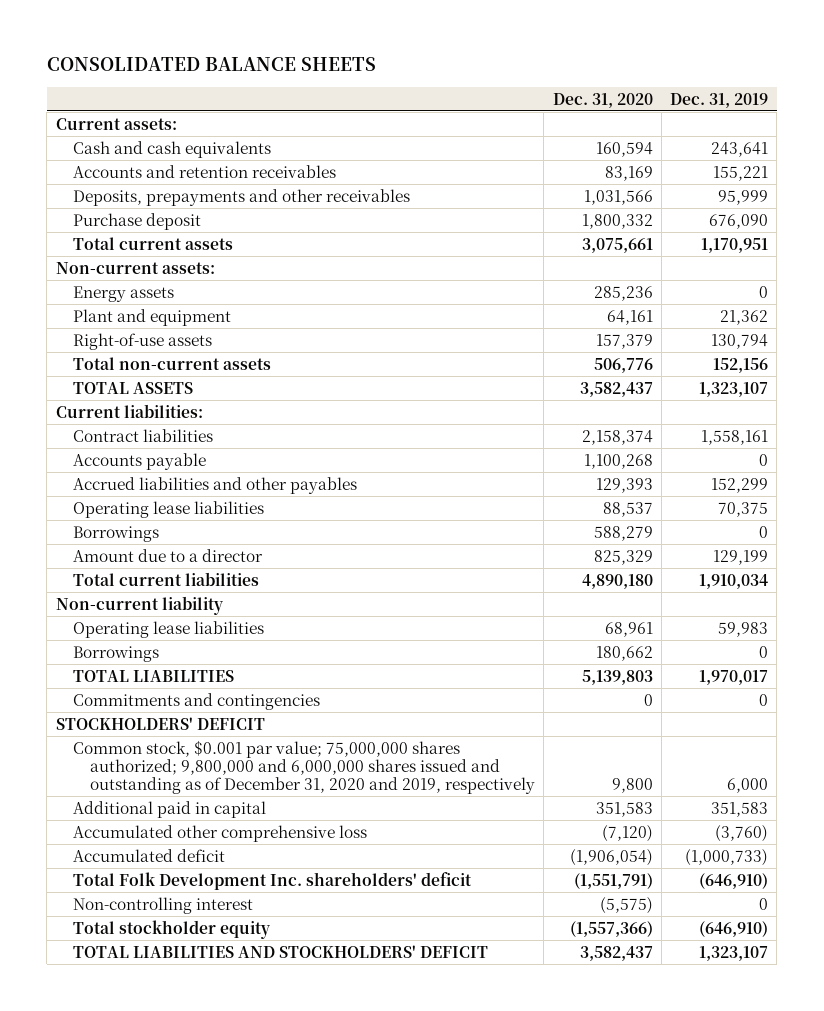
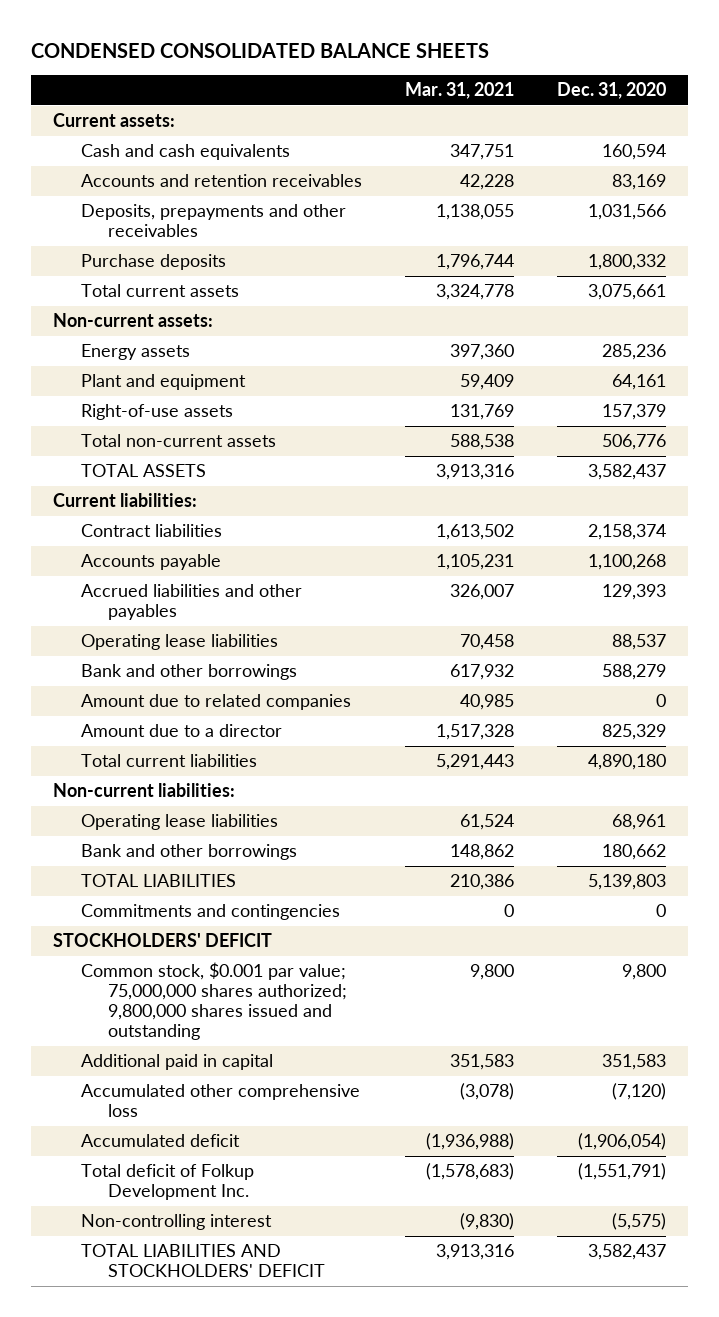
- CONSOLIDATED BALANCE SHEETS
+ CONDENSED CONSOLIDATED BALANCE SHEETS
- | Dec. 31, 2020 | Dec. 31, 2019
+ | Mar. 31, 2021 | Dec. 31, 2020
- Purchase deposit | 1,800,332 | 676,090
+ Purchase deposits | 1,796,744 | 1,800,332
- Borrowings | 588,279 | 0
+ Bank and other borrowings | 617,932 | 588,279
+ Amount due to related companies | 40,985 | 0
- Non-current liability
+ Non-current liabilities:
- Borrowings | 180,662 | 0
+ Bank and other borrowings | 148,862 | 180,662
- Common stock, $0.001 par value; 75,000,000 shares authorized; 9,800,000 and 6,000,000 shares issued and outstanding as of December 31, 2020 and 2019, respectively | 9,800 | 6,000
+ Common stock, $0.001 par value; 75,000,000 shares authorized; 9,800,000 shares issued and outstanding | 9,800 | 9,800
- Total Folk Development Inc. shareholders' deficit | (1,551,791) | (646,910)
+ Total deficit of Folkup Development Inc. | (1,578,683) | (1,551,791)
- Total stockholder equity | (1,557,366) | (646,910)

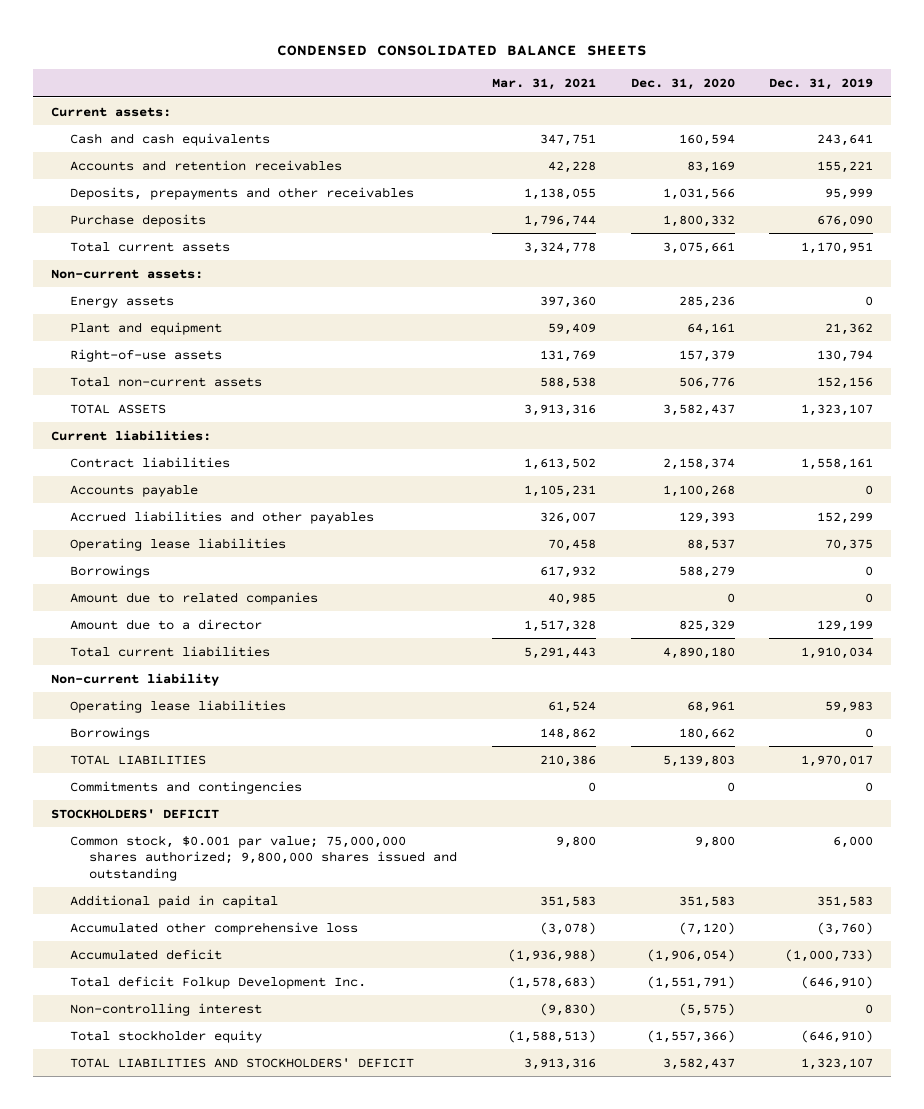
- | Mar. 31, 2021 | Dec. 31, 2020
+ | Mar. 31, 2021 | Dec. 31, 2020 | Dec. 31, 2019
- Bank and other borrowings | 617,932 | 588,279
+ Borrowings | 617,932 | 588,279 | 0
- Non-current liabilities:
+ Non-current liability
- Bank and other borrowings | 148,862 | 180,662
+ Borrowings | 148,862 | 180,662 | 0
- Total deficit of Folkup Development Inc. | (1,578,683) | (1,551,791)
+ Total deficit Folkup Development Inc. | (1,578,683) | (1,551,791) | (646,910)
+ Total stockholder equity | (1,588,513) | (1,557,366) | (646,910)

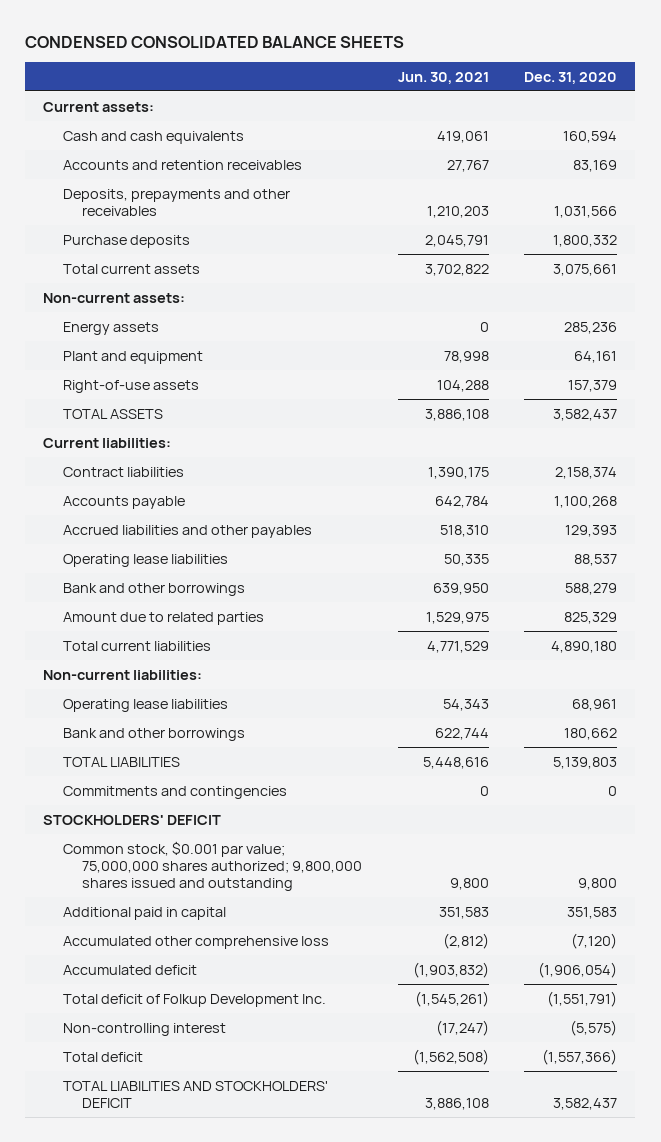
- | Mar. 31, 2021 | Dec. 31, 2020 | Dec. 31, 2019
+ | Jun. 30, 2021 | Dec. 31, 2020
- Total non-current assets | 588,538 | 506,776 | 152,156
- Borrowings | 617,932 | 588,279 | 0
- Amount due to related companies | 40,985 | 0 | 0
- Amount due to a director | 1,517,328 | 825,329 | 129,199
+ Bank and other borrowings | 639,950 | 588,279
+ Amount due to related parties | 1,529,975 | 825,329
- Non-current liability
+ Non-current liabilities:
- Borrowings | 148,862 | 180,662 | 0
+ Bank and other borrowings | 622,744 | 180,662
- Total deficit Folkup Development Inc. | (1,578,683) | (1,551,791) | (646,910)
+ Total deficit of Folkup Development Inc. | (1,545,261) | (1,551,791)
- Total stockholder equity | (1,588,513) | (1,557,366) | (646,910)
+ Total deficit | (1,562,508) | (1,557,366)

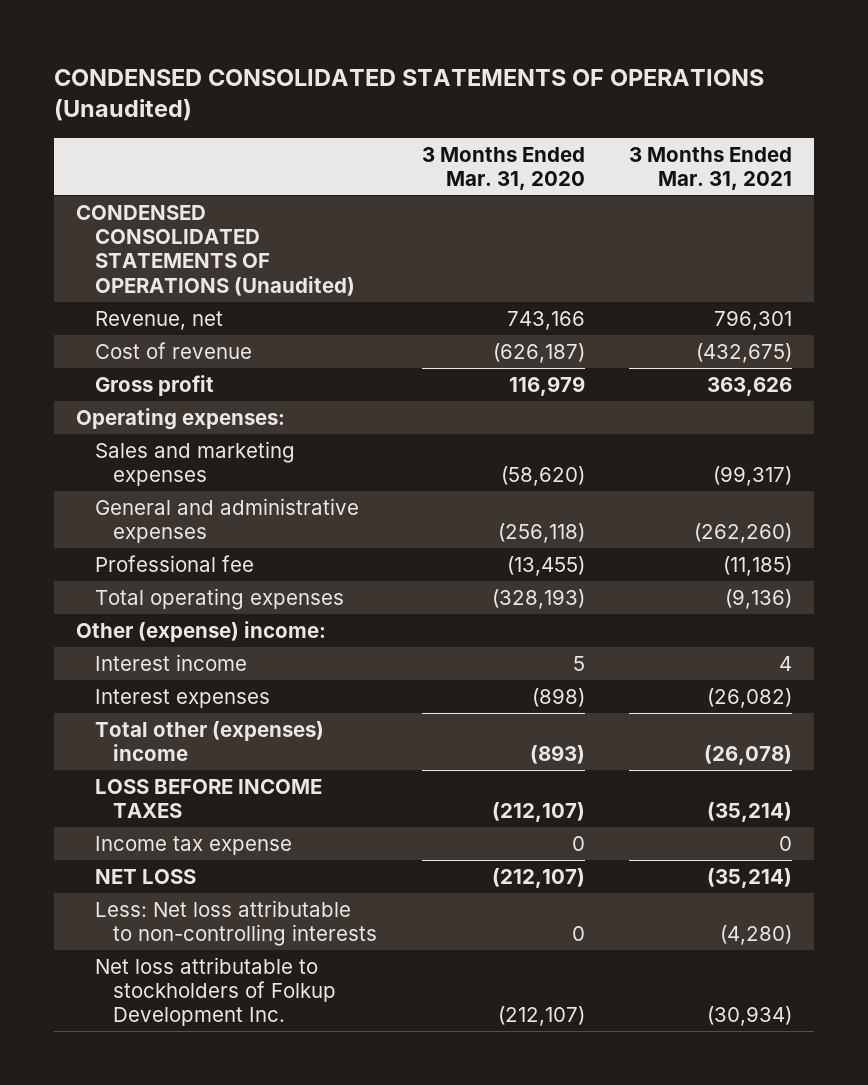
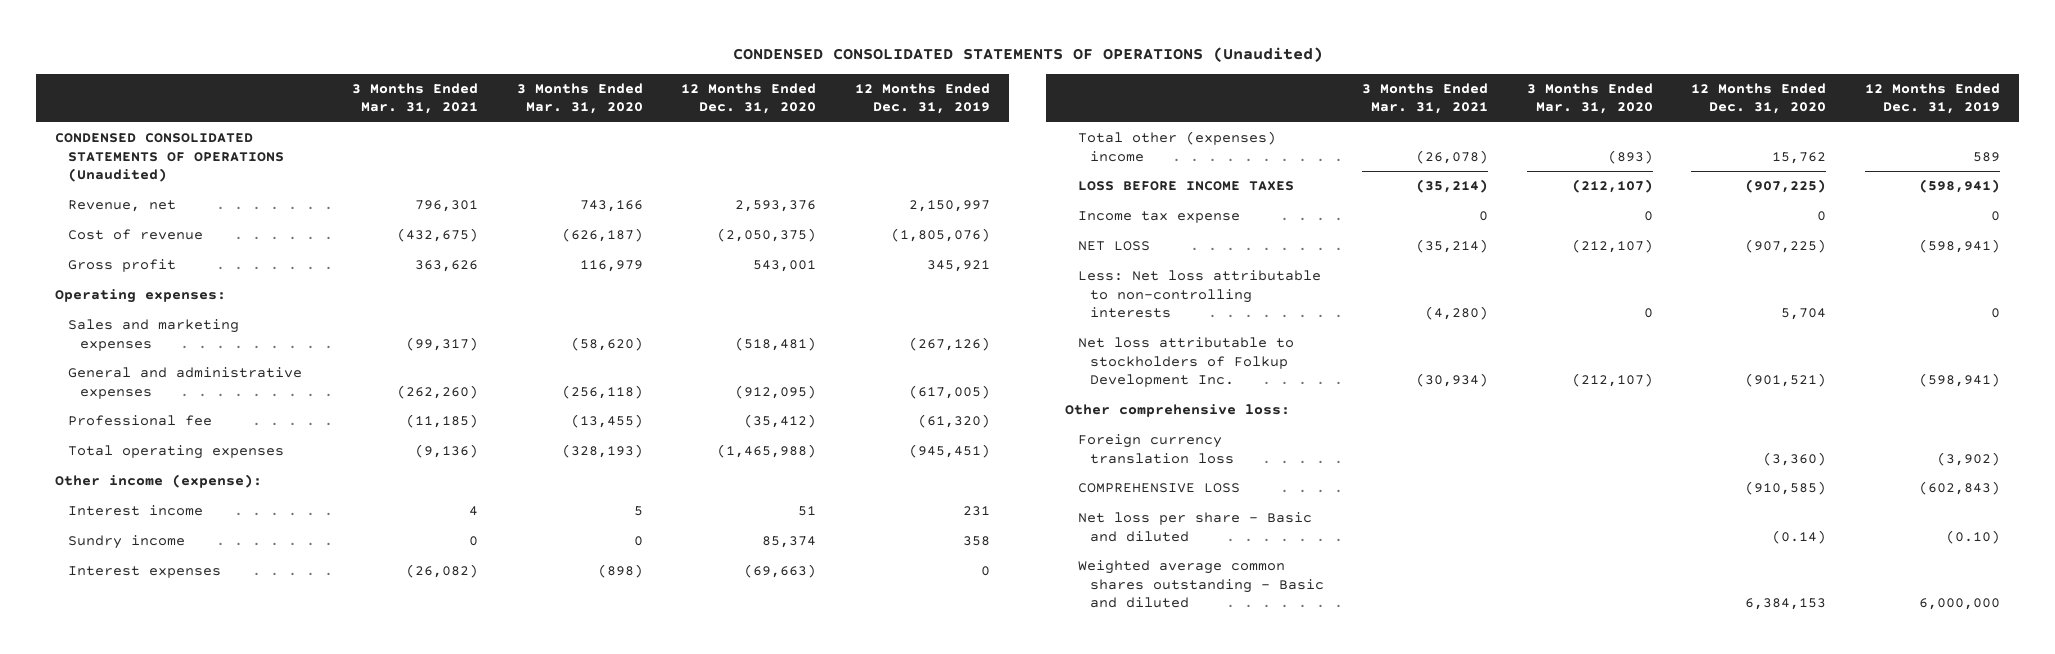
- | 3 Months Ended Mar. 31, 2020 | 3 Months Ended Mar. 31, 2021
+ | 3 Months Ended Mar. 31, 2021 | 3 Months Ended Mar. 31, 2020 | 12 Months Ended Dec. 31, 2020 | 12 Months Ended Dec. 31, 2019
- Other (expense) income:
+ Other income (expense):
+ Sundry income | 0 | 0 | 85,374 | 358
+ Other comprehensive loss:
+ Foreign currency translation loss | | | (3,360) | (3,902)
+ COMPREHENSIVE LOSS | | | (910,585) | (602,843)
+ Net loss per share - Basic and diluted | | | (0.14) | (0.10)
+ Weighted average common shares outstanding - Basic and diluted | | | 6,384,153 | 6,000,000

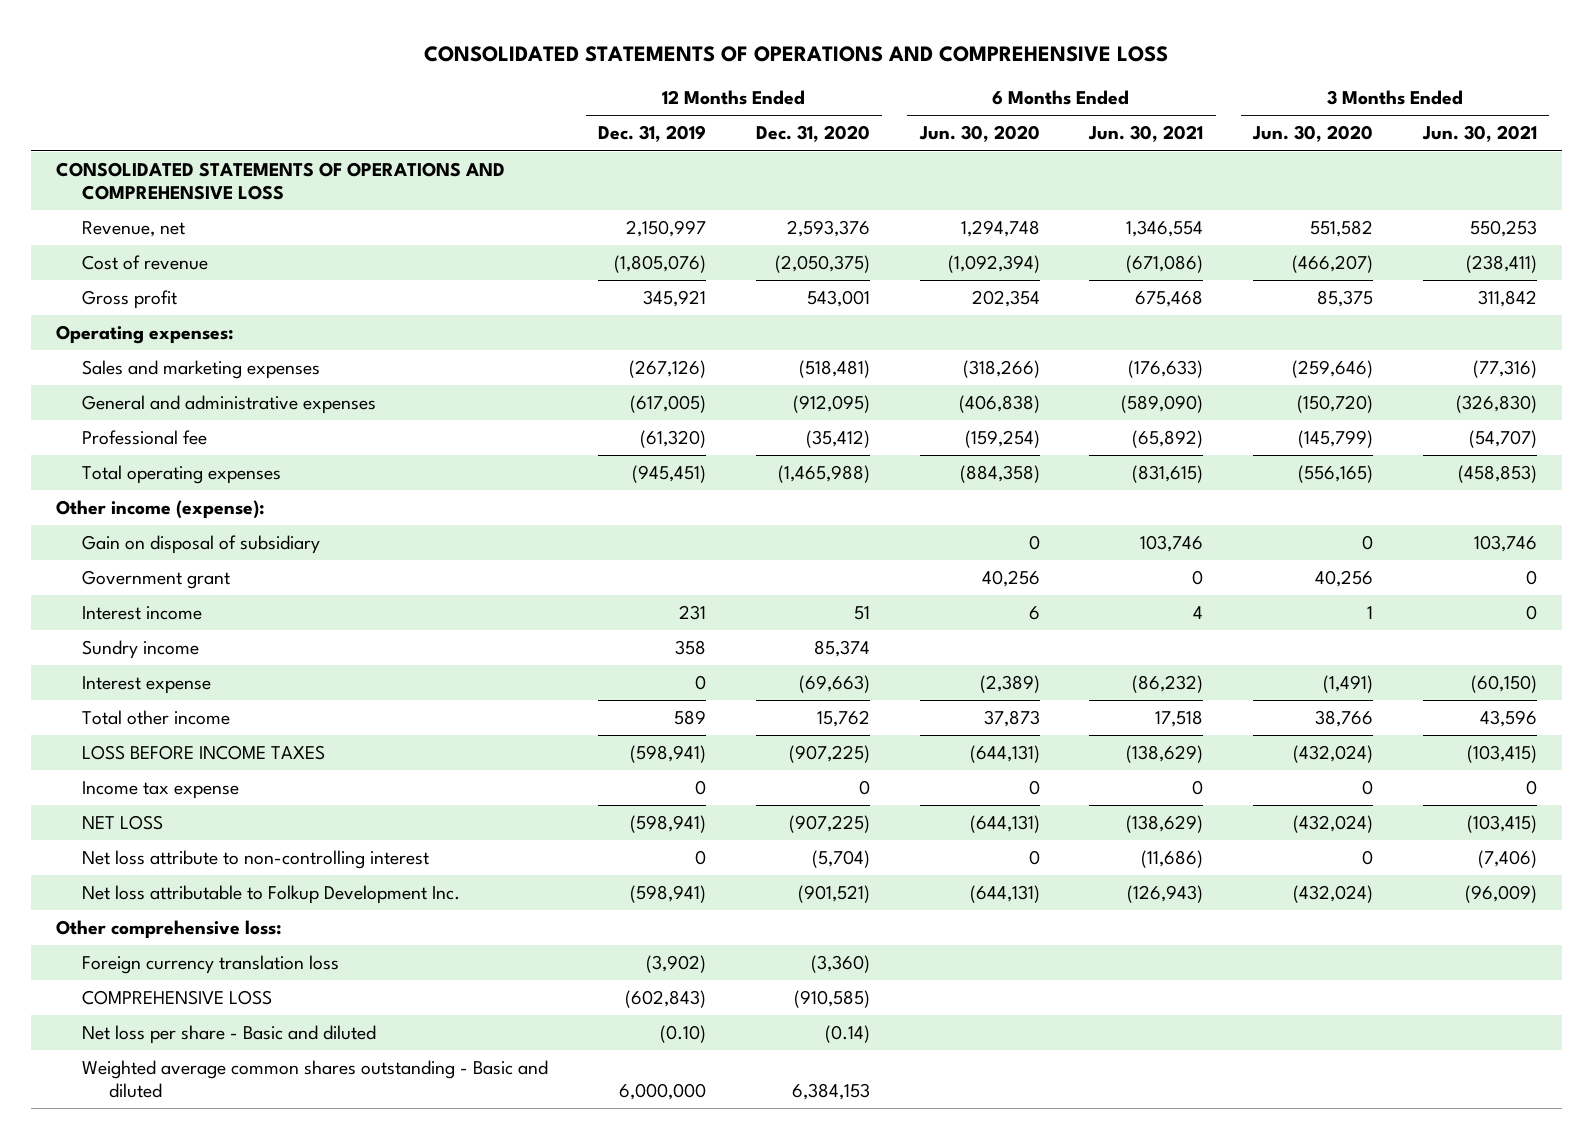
- CONDENSED CONSOLIDATED STATEMENTS OF OPERATIONS (Unaudited)
+ CONSOLIDATED STATEMENTS OF OPERATIONS AND COMPREHENSIVE LOSS
- | 3 Months Ended Mar. 31, 2021 | 3 Months Ended Mar. 31, 2020 | 12 Months Ended Dec. 31, 2020 | 12 Months Ended Dec. 31, 2019
+ | 12 Months Ended Dec. 31, 2019 | 12 Months Ended Dec. 31, 2020 | 6 Months Ended Jun. 30, 2020 | 6 Months Ended Jun. 30, 2021 | 3 Months Ended Jun. 30, 2020 | 3 Months Ended Jun. 30, 2021
- CONDENSED CONSOLIDATED STATEMENTS OF OPERATIONS (Unaudited)
+ CONSOLIDATED STATEMENTS OF OPERATIONS AND COMPREHENSIVE LOSS
+ Gain on disposal of subsidiary | | | 0 | 103,746 | 0 | 103,746
+ Government grant | | | 40,256 | 0 | 40,256 | 0
- Interest expenses | (26,082) | (898) | (69,663) | 0
- Total other (expenses) income | (26,078) | (893) | 15,762 | 589
+ Interest expense | 0 | (69,663) | (2,389) | (86,232) | (1,491) | (60,150)
+ Total other income | 589 | 15,762 | 37,873 | 17,518 | 38,766 | 43,596
- Less: Net loss attributable to non-controlling interests | (4,280) | 0 | 5,704 | 0
- Net loss attributable to stockholders of Folkup Development Inc. | (30,934) | (212,107) | (901,521) | (598,941)
+ Net loss attribute to non-controlling interest | 0 | (5,704) | 0 | (11,686) | 0 | (7,406)
+ Net loss attributable to Folkup Development Inc. | (598,941) | (901,521) | (644,131) | (126,943) | (432,024) | (96,009)

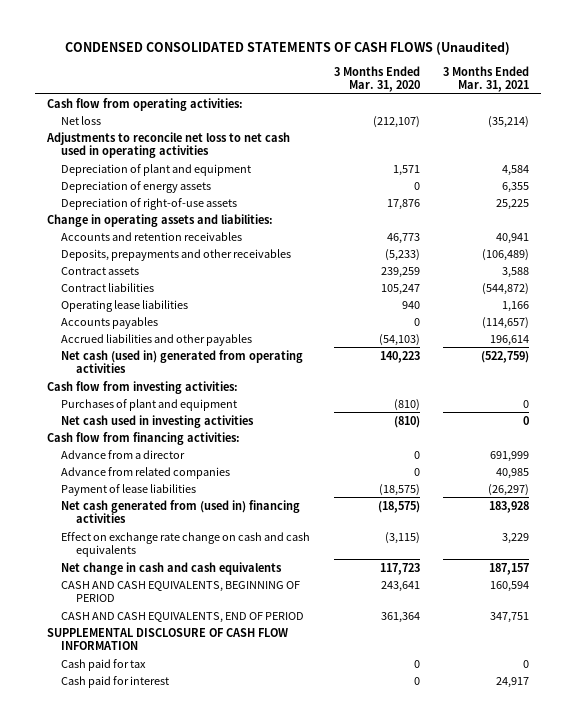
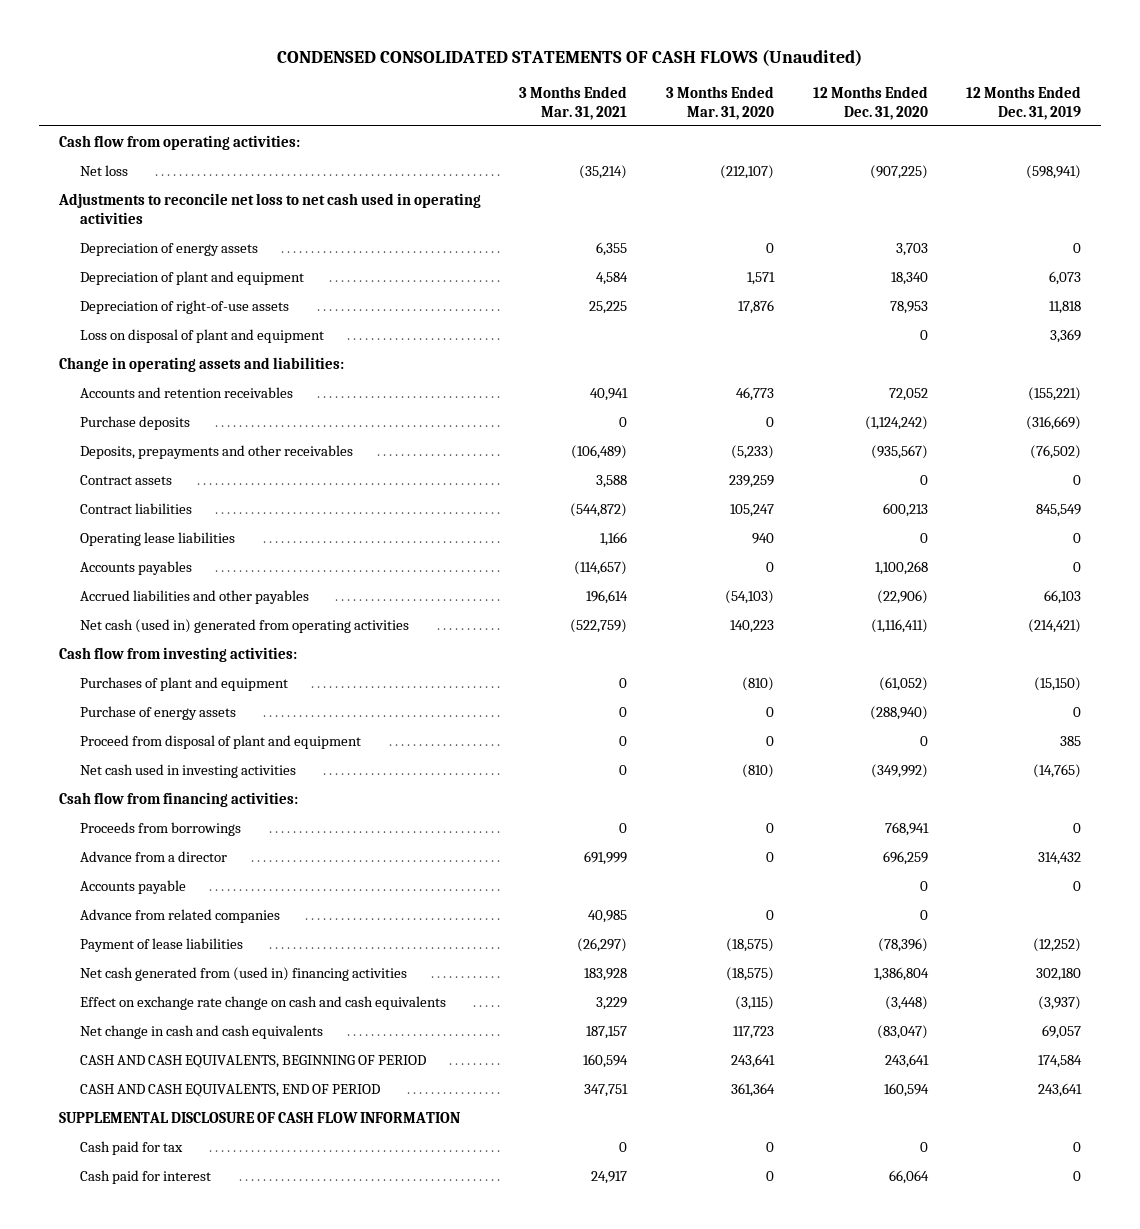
- | 3 Months Ended Mar. 31, 2020 | 3 Months Ended Mar. 31, 2021
+ | 3 Months Ended Mar. 31, 2021 | 3 Months Ended Mar. 31, 2020 | 12 Months Ended Dec. 31, 2020 | 12 Months Ended Dec. 31, 2019
moved down: Depreciation of plant and equipment | 4,584 | 1,571 | 18,340 | 6,073
+ Loss on disposal of plant and equipment | | | 0 | 3,369
+ Purchase deposits | 0 | 0 | (1,124,242) | (316,669)
+ Purchase of energy assets | 0 | 0 | (288,940) | 0
+ Proceed from disposal of plant and equipment | 0 | 0 | 0 | 385
- Cash flow from financing activities:
+ Csah flow from financing activities:
+ Proceeds from borrowings | 0 | 0 | 768,941 | 0
+ Accounts payable | | | 0 | 0

